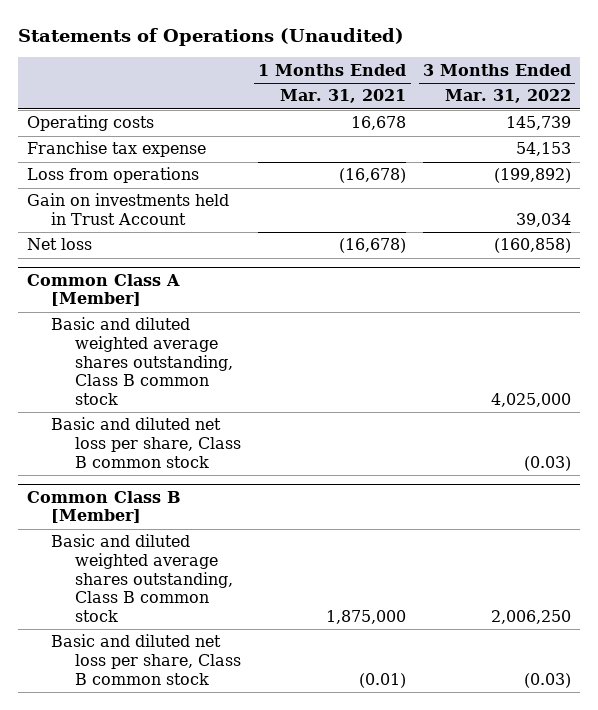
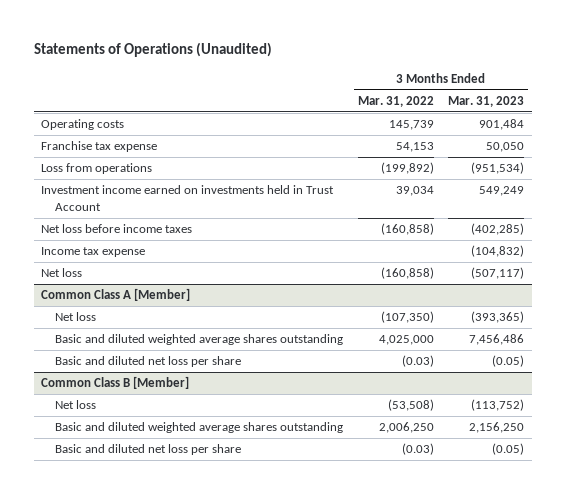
- | 1 Months Ended Mar. 31, 2021 | 3 Months Ended Mar. 31, 2022
+ | 3 Months Ended Mar. 31, 2022 | 3 Months Ended Mar. 31, 2023
- Gain on investments held in Trust Account | | 39,034
+ Investment income earned on investments held in Trust Account | 39,034 | 549,249
+ Net loss before income taxes | (160,858) | (402,285)
+ Income tax expense | | (104,832)
@ Common Class A [Member]
- Basic and diluted weighted average shares outstanding, Class B common stock | | 4,025,000
- Basic and diluted net loss per share, Class B common stock | | (0.03)
+ Net loss | (107,350) | (393,365)
+ Basic and diluted weighted average shares outstanding | 4,025,000 | 7,456,486
+ Basic and diluted net loss per share | (0.03) | (0.05)
@ Common Class B [Member]
- Basic and diluted weighted average shares outstanding, Class B common stock | 1,875,000 | 2,006,250
- Basic and diluted net loss per share, Class B common stock | (0.01) | (0.03)
+ Net loss | (53,508) | (113,752)
+ Basic and diluted weighted average shares outstanding | 2,006,250 | 2,156,250
+ Basic and diluted net loss per share | (0.03) | (0.05)

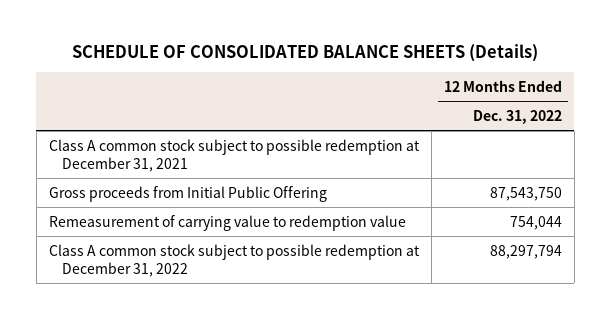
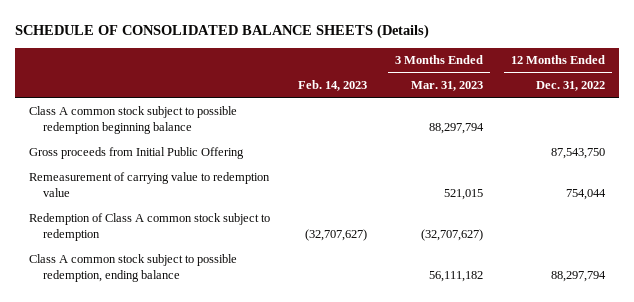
- | 12 Months Ended Dec. 31, 2022
+ | Feb. 14, 2023 | 3 Months Ended Mar. 31, 2023 | 12 Months Ended Dec. 31, 2022
- Class A common stock subject to possible redemption at December 31, 2021
+ Class A common stock subject to possible redemption beginning balance | | 88,297,794 |
- Class A common stock subject to possible redemption at December 31, 2022 | 88,297,794
+ Redemption of Class A common stock subject to redemption | (32,707,627) | (32,707,627) |
+ Class A common stock subject to possible redemption, ending balance | | 56,111,182 | 88,297,794

